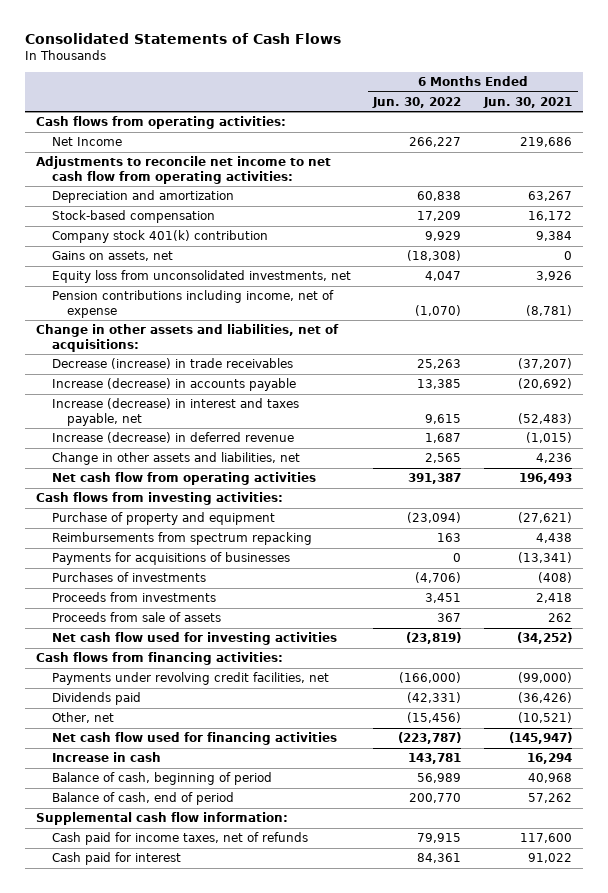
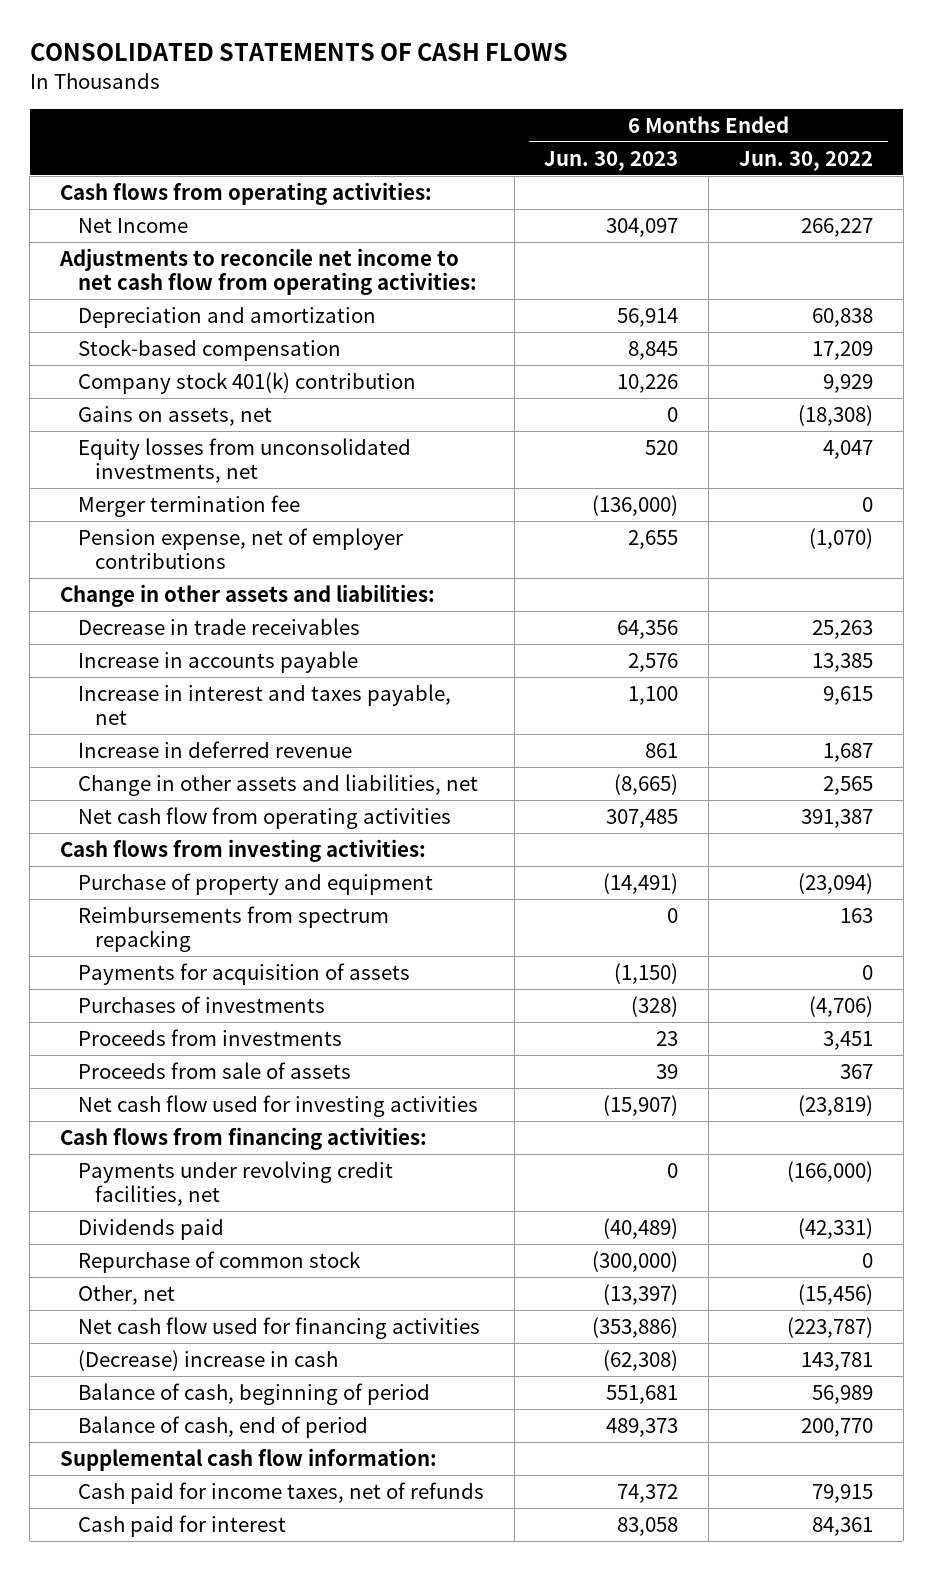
- Consolidated Statements of Cash Flows
+ CONSOLIDATED STATEMENTS OF CASH FLOWS
- | 6 Months Ended Jun. 30, 2022 | 6 Months Ended Jun. 30, 2021
+ | 6 Months Ended Jun. 30, 2023 | 6 Months Ended Jun. 30, 2022
- Equity loss from unconsolidated investments, net | 4,047 | 3,926
- Pension contributions including income, net of expense | (1,070) | (8,781)
- Change in other assets and liabilities, net of acquisitions:
- Decrease (increase) in trade receivables | 25,263 | (37,207)
- Increase (decrease) in accounts payable | 13,385 | (20,692)
- Increase (decrease) in interest and taxes payable, net | 9,615 | (52,483)
- Increase (decrease) in deferred revenue | 1,687 | (1,015)
+ Equity losses from unconsolidated investments, net | 520 | 4,047
+ Merger termination fee | (136,000) | 0
+ Pension expense, net of employer contributions | 2,655 | (1,070)
+ Change in other assets and liabilities:
+ Decrease in trade receivables | 64,356 | 25,263
+ Increase in accounts payable | 2,576 | 13,385
+ Increase in interest and taxes payable, net | 1,100 | 9,615
+ Increase in deferred revenue | 861 | 1,687
- Payments for acquisitions of businesses | 0 | (13,341)
+ Payments for acquisition of assets | (1,150) | 0
+ Repurchase of common stock | (300,000) | 0
- Increase in cash | 143,781 | 16,294
+ (Decrease) increase in cash | (62,308) | 143,781

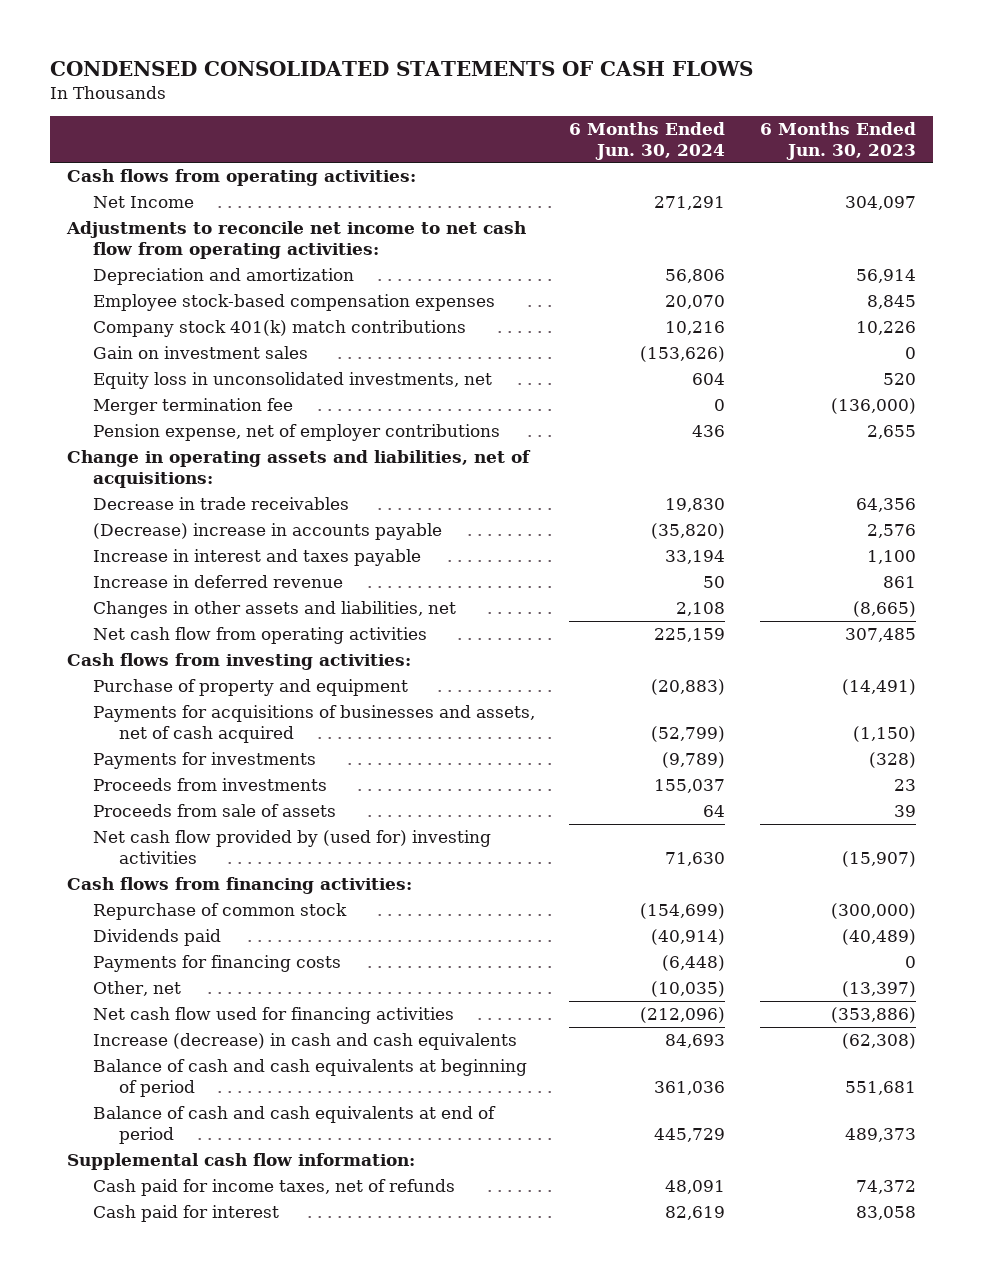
- CONSOLIDATED STATEMENTS OF CASH FLOWS
+ CONDENSED CONSOLIDATED STATEMENTS OF CASH FLOWS
- | 6 Months Ended Jun. 30, 2023 | 6 Months Ended Jun. 30, 2022
+ | 6 Months Ended Jun. 30, 2024 | 6 Months Ended Jun. 30, 2023
- Stock-based compensation | 8,845 | 17,209
- Company stock 401(k) contribution | 10,226 | 9,929
- Gains on assets, net | 0 | (18,308)
- Equity losses from unconsolidated investments, net | 520 | 4,047
+ Employee stock-based compensation expenses | 20,070 | 8,845
+ Company stock 401(k) match contributions | 10,216 | 10,226
+ Gain on investment sales | (153,626) | 0
+ Equity loss in unconsolidated investments, net | 604 | 520
- Change in other assets and liabilities:
+ Change in operating assets and liabilities, net of acquisitions:
- Increase in accounts payable | 2,576 | 13,385
- Increase in interest and taxes payable, net | 1,100 | 9,615
+ (Decrease) increase in accounts payable | (35,820) | 2,576
+ Increase in interest and taxes payable | 33,194 | 1,100
- Change in other assets and liabilities, net | (8,665) | 2,565
+ Changes in other assets and liabilities, net | 2,108 | (8,665)
- Reimbursements from spectrum repacking | 0 | 163
- Payments for acquisition of assets | (1,150) | 0
- Purchases of investments | (328) | (4,706)
+ Payments for acquisitions of businesses and assets, net of cash acquired | (52,799) | (1,150)
+ Payments for investments | (9,789) | (328)
- Net cash flow used for investing activities | (15,907) | (23,819)
+ Net cash flow provided by (used for) investing activities | 71,630 | (15,907)
- Payments under revolving credit facilities, net | 0 | (166,000)
moved down: Dividends paid | (40,914) | (40,489)
+ Payments for financing costs | (6,448) | 0
- (Decrease) increase in cash | (62,308) | 143,781
- Balance of cash, beginning of period | 551,681 | 56,989
- Balance of cash, end of period | 489,373 | 200,770
+ Increase (decrease) in cash and cash equivalents | 84,693 | (62,308)
+ Balance of cash and cash equivalents at beginning of period | 361,036 | 551,681
+ Balance of cash and cash equivalents at end of period | 445,729 | 489,373

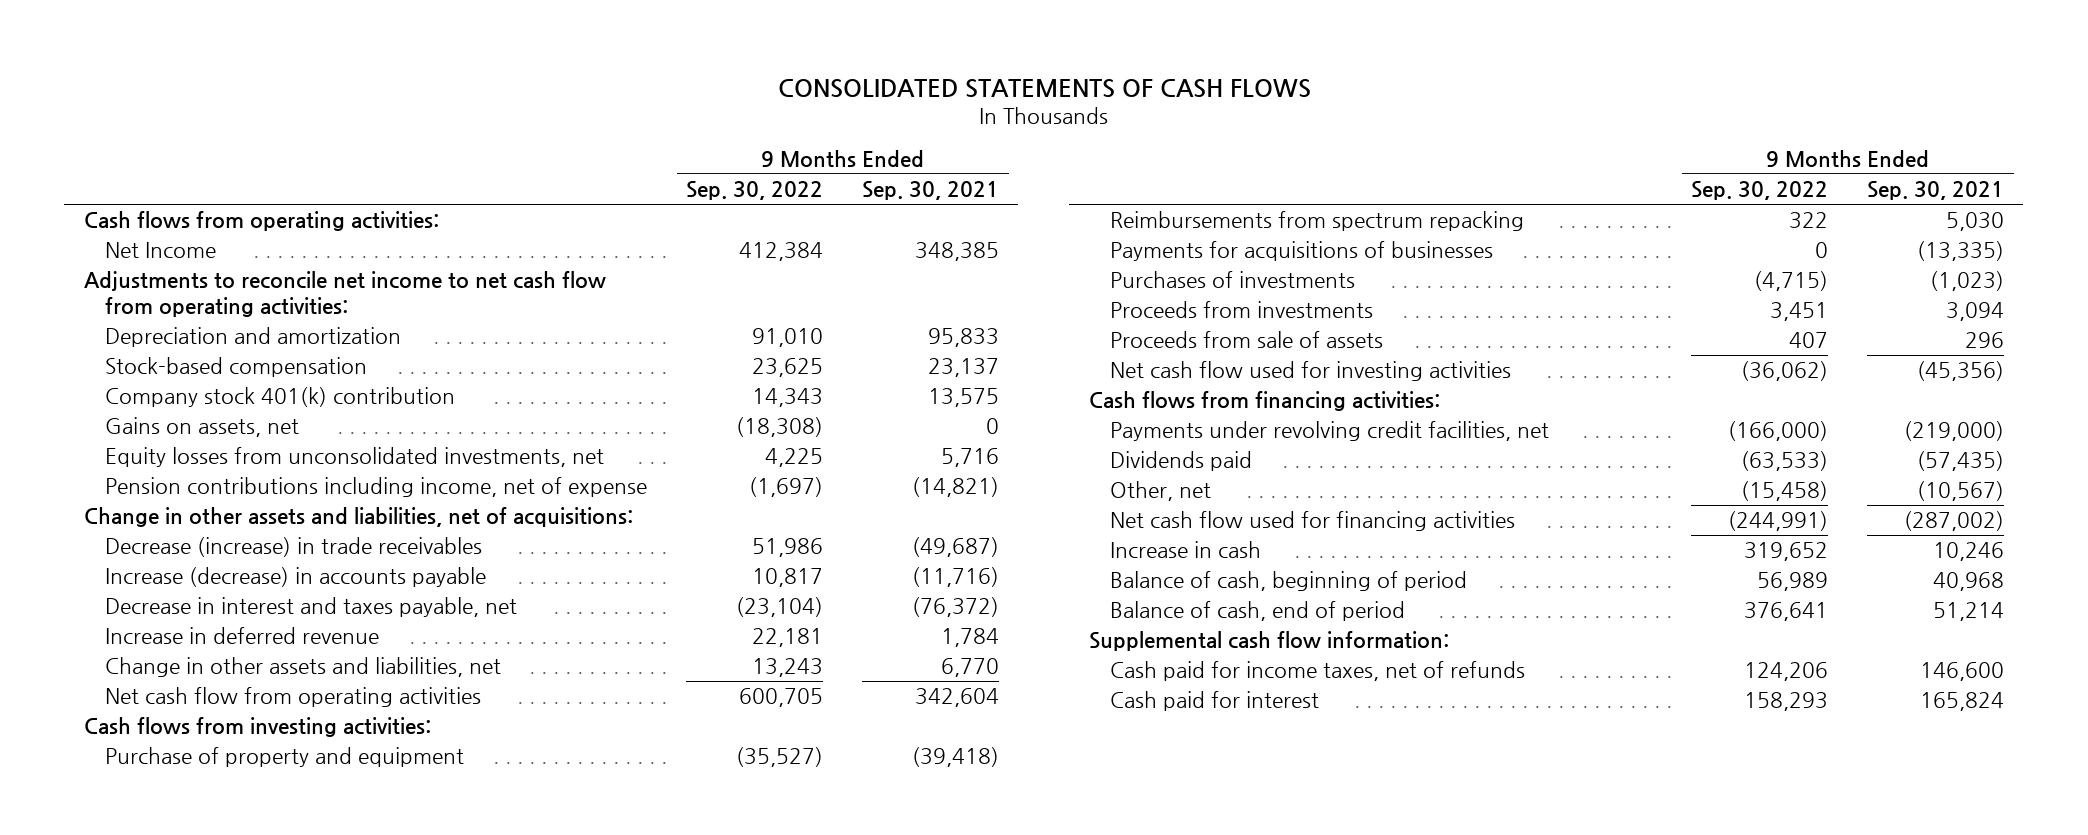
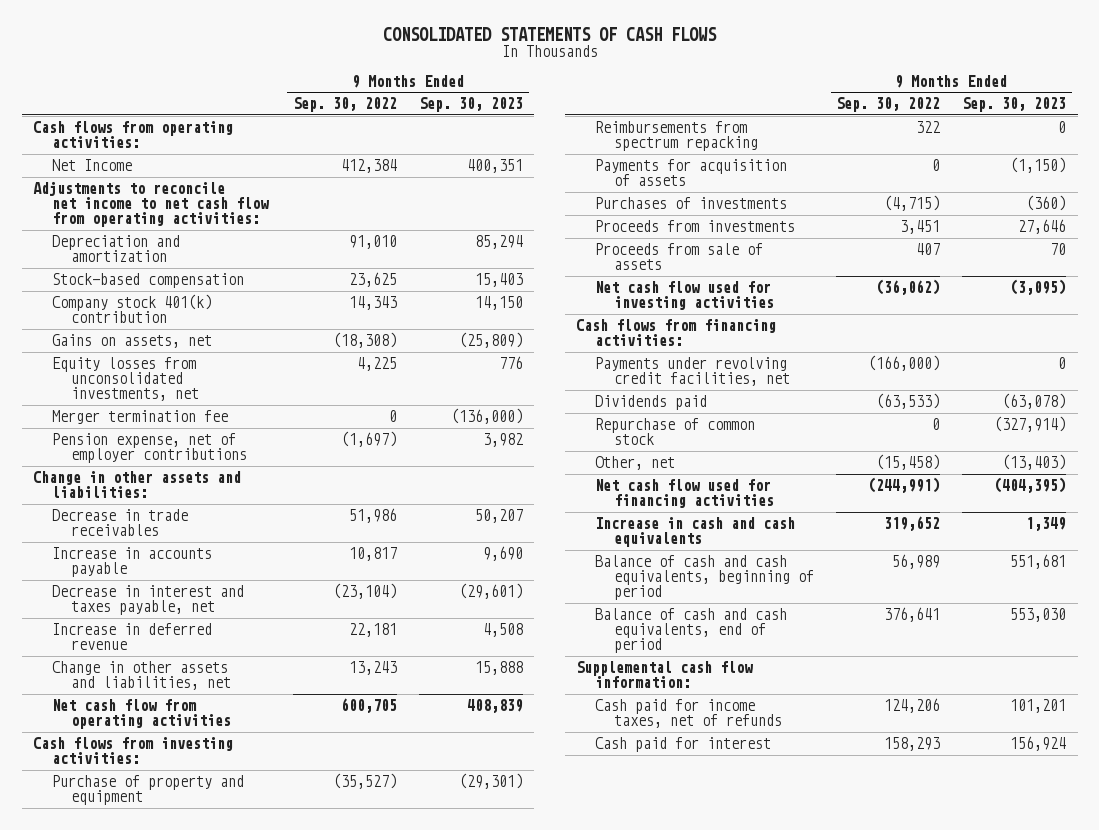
- | 9 Months Ended Sep. 30, 2022 | 9 Months Ended Sep. 30, 2021
+ | 9 Months Ended Sep. 30, 2022 | 9 Months Ended Sep. 30, 2023
- Pension contributions including income, net of expense | (1,697) | (14,821)
- Change in other assets and liabilities, net of acquisitions:
- Decrease (increase) in trade receivables | 51,986 | (49,687)
- Increase (decrease) in accounts payable | 10,817 | (11,716)
+ Merger termination fee | 0 | (136,000)
+ Pension expense, net of employer contributions | (1,697) | 3,982
+ Change in other assets and liabilities:
+ Decrease in trade receivables | 51,986 | 50,207
+ Increase in accounts payable | 10,817 | 9,690
- Payments for acquisitions of businesses | 0 | (13,335)
+ Payments for acquisition of assets | 0 | (1,150)
+ Repurchase of common stock | 0 | (327,914)
- Increase in cash | 319,652 | 10,246
- Balance of cash, beginning of period | 56,989 | 40,968
- Balance of cash, end of period | 376,641 | 51,214
+ Increase in cash and cash equivalents | 319,652 | 1,349
+ Balance of cash and cash equivalents, beginning of period | 56,989 | 551,681
+ Balance of cash and cash equivalents, end of period | 376,641 | 553,030

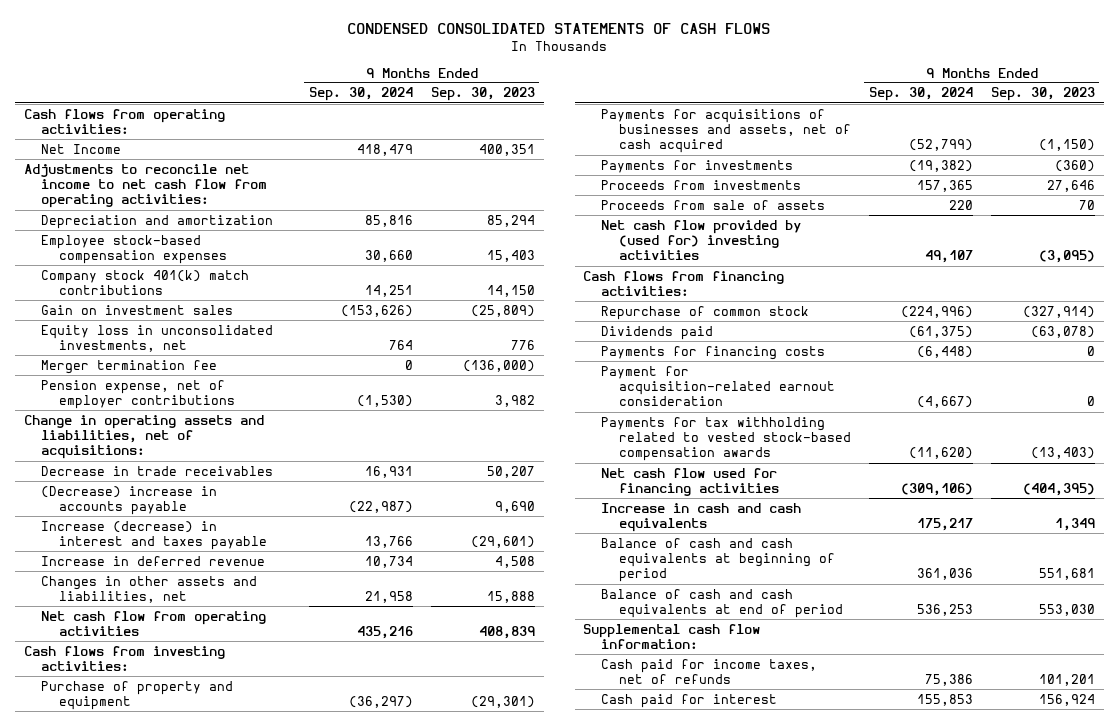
- CONSOLIDATED STATEMENTS OF CASH FLOWS
+ CONDENSED CONSOLIDATED STATEMENTS OF CASH FLOWS
- | 9 Months Ended Sep. 30, 2022 | 9 Months Ended Sep. 30, 2023
+ | 9 Months Ended Sep. 30, 2024 | 9 Months Ended Sep. 30, 2023
- Stock-based compensation | 23,625 | 15,403
- Company stock 401(k) contribution | 14,343 | 14,150
- Gains on assets, net | (18,308) | (25,809)
- Equity losses from unconsolidated investments, net | 4,225 | 776
+ Employee stock-based compensation expenses | 30,660 | 15,403
+ Company stock 401(k) match contributions | 14,251 | 14,150
+ Gain on investment sales | (153,626) | (25,809)
+ Equity loss in unconsolidated investments, net | 764 | 776
- Change in other assets and liabilities:
+ Change in operating assets and liabilities, net of acquisitions:
- Increase in accounts payable | 10,817 | 9,690
- Decrease in interest and taxes payable, net | (23,104) | (29,601)
+ (Decrease) increase in accounts payable | (22,987) | 9,690
+ Increase (decrease) in interest and taxes payable | 13,766 | (29,601)
- Change in other assets and liabilities, net | 13,243 | 15,888
+ Changes in other assets and liabilities, net | 21,958 | 15,888
- Reimbursements from spectrum repacking | 322 | 0
- Payments for acquisition of assets | 0 | (1,150)
- Purchases of investments | (4,715) | (360)
+ Payments for acquisitions of businesses and assets, net of cash acquired | (52,799) | (1,150)
+ Payments for investments | (19,382) | (360)
- Net cash flow used for investing activities | (36,062) | (3,095)
+ Net cash flow provided by (used for) investing activities | 49,107 | (3,095)
- Payments under revolving credit facilities, net | (166,000) | 0
- Other, net | (15,458) | (13,403)
moved down: Dividends paid | (61,375) | (63,078)
+ Payments for financing costs | (6,448) | 0
+ Payment for acquisition-related earnout consideration | (4,667) | 0
+ Payments for tax withholding related to vested stock-based compensation awards | (11,620) | (13,403)
- Balance of cash and cash equivalents, beginning of period | 56,989 | 551,681
- Balance of cash and cash equivalents, end of period | 376,641 | 553,030
+ Balance of cash and cash equivalents at beginning of period | 361,036 | 551,681
+ Balance of cash and cash equivalents at end of period | 536,253 | 553,030

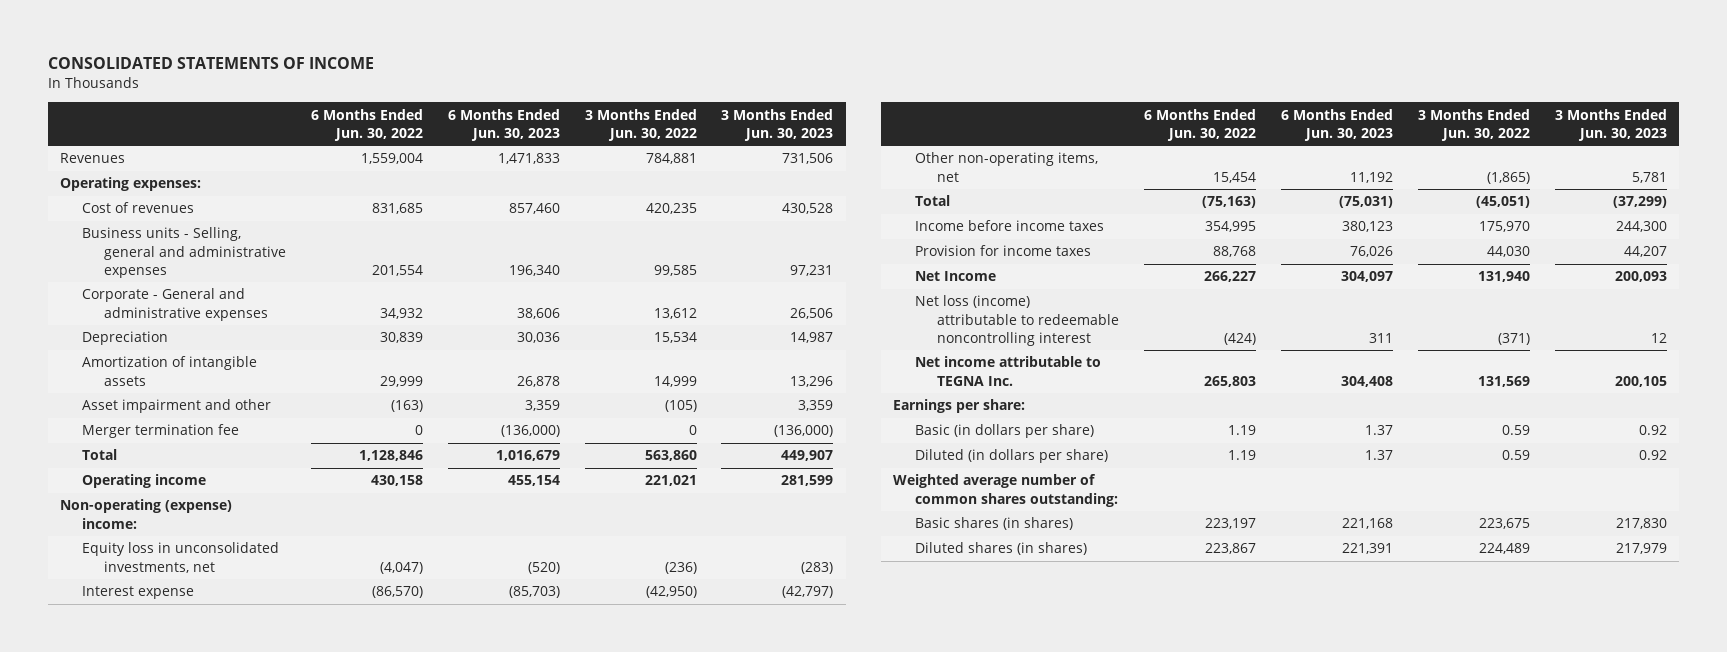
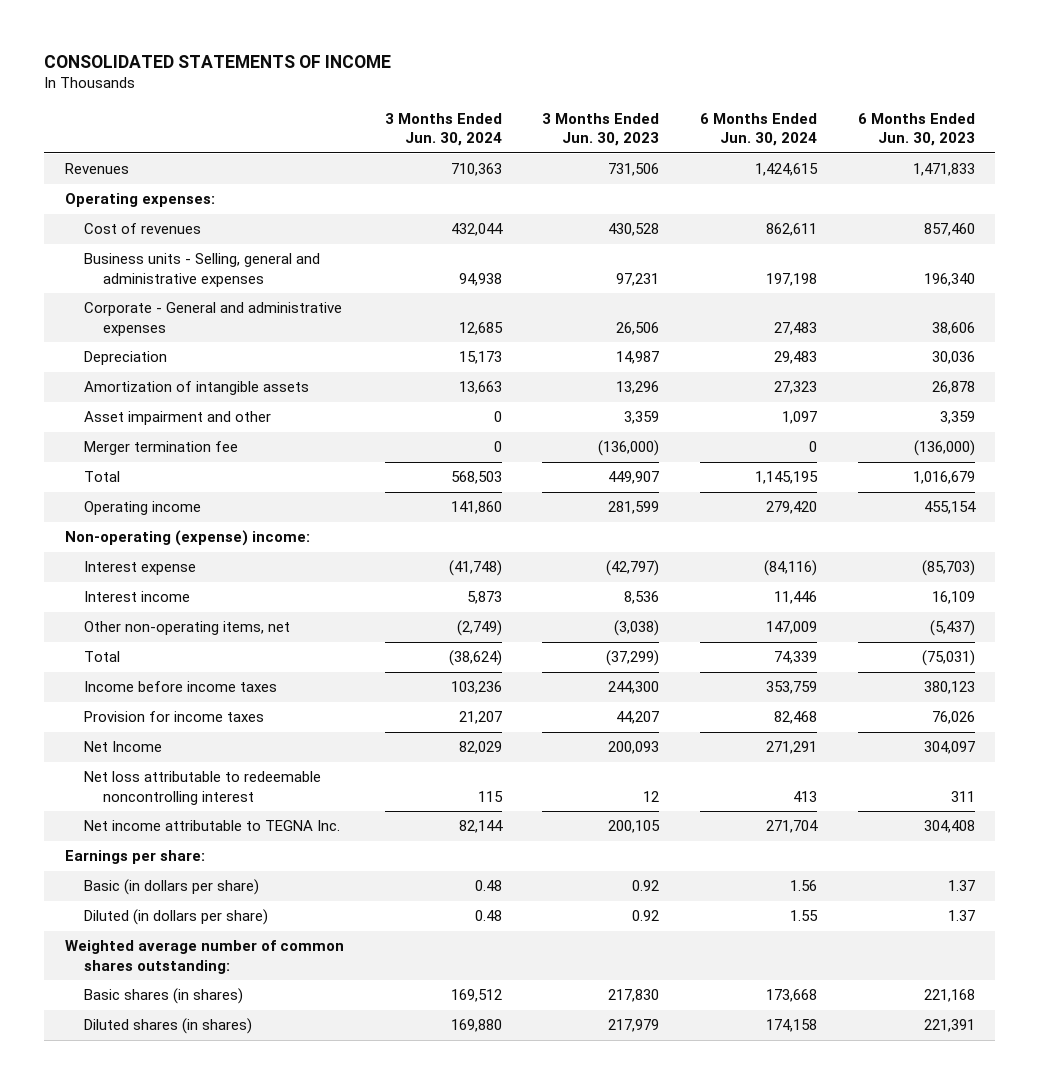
- | 6 Months Ended Jun. 30, 2022 | 6 Months Ended Jun. 30, 2023 | 3 Months Ended Jun. 30, 2022 | 3 Months Ended Jun. 30, 2023
+ | 3 Months Ended Jun. 30, 2024 | 3 Months Ended Jun. 30, 2023 | 6 Months Ended Jun. 30, 2024 | 6 Months Ended Jun. 30, 2023
- Equity loss in unconsolidated investments, net | (4,047) | (520) | (236) | (283)
- Other non-operating items, net | 15,454 | 11,192 | (1,865) | 5,781
+ Interest income | 5,873 | 8,536 | 11,446 | 16,109
+ Other non-operating items, net | (2,749) | (3,038) | 147,009 | (5,437)
- Net loss (income) attributable to redeemable noncontrolling interest | (424) | 311 | (371) | 12
+ Net loss attributable to redeemable noncontrolling interest | 115 | 12 | 413 | 311

